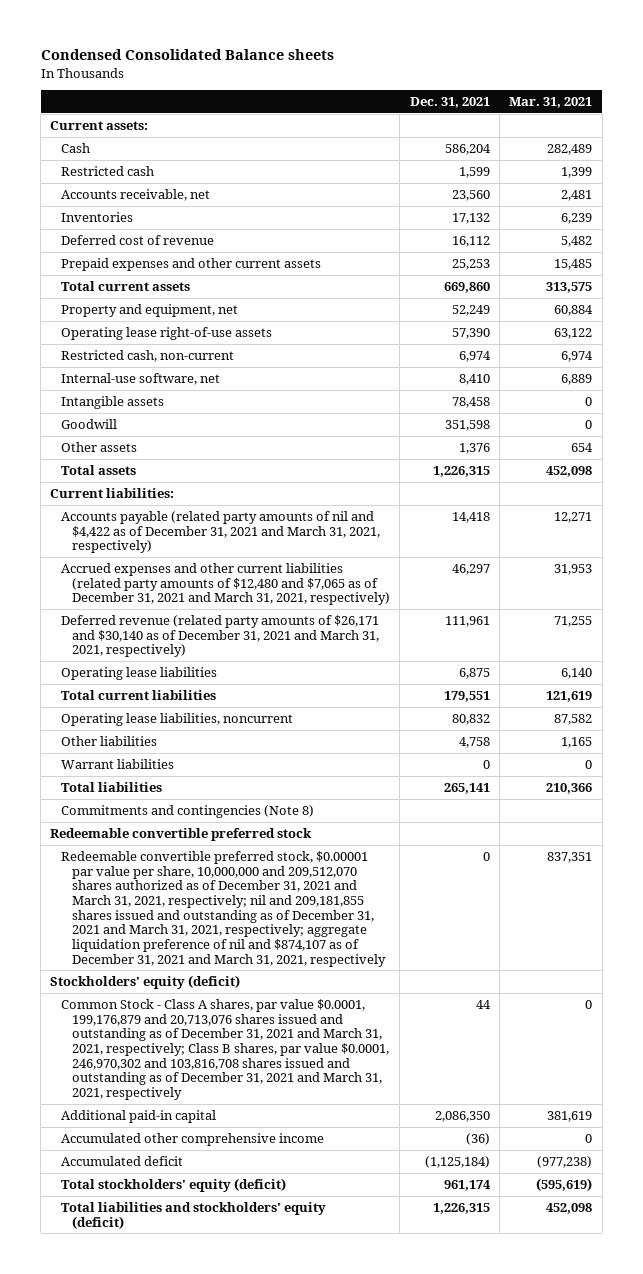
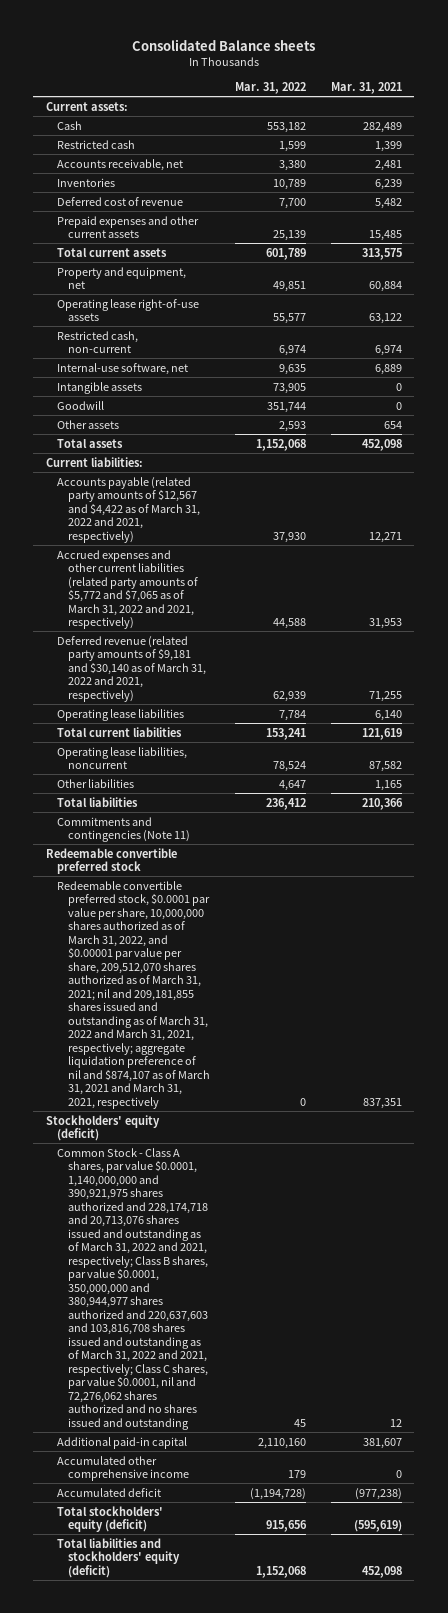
- Condensed Consolidated Balance sheets
+ Consolidated Balance sheets
- | Dec. 31, 2021 | Mar. 31, 2021
+ | Mar. 31, 2022 | Mar. 31, 2021
- Accounts payable (related party amounts of nil and $4,422 as of December 31, 2021 and March 31, 2021, respectively) | 14,418 | 12,271
- Accrued expenses and other current liabilities (related party amounts of $12,480 and $7,065 as of December 31, 2021 and March 31, 2021, respectively) | 46,297 | 31,953
- Deferred revenue (related party amounts of $26,171 and $30,140 as of December 31, 2021 and March 31, 2021, respectively) | 111,961 | 71,255
+ Accounts payable (related party amounts of $12,567 and $4,422 as of March 31, 2022 and 2021, respectively) | 37,930 | 12,271
+ Accrued expenses and other current liabilities (related party amounts of $5,772 and $7,065 as of March 31, 2022 and 2021, respectively) | 44,588 | 31,953
+ Deferred revenue (related party amounts of $9,181 and $30,140 as of March 31, 2022 and 2021, respectively) | 62,939 | 71,255
- Warrant liabilities | 0 | 0
- Commitments and contingencies (Note 8)
+ Commitments and contingencies (Note 11)
- Redeemable convertible preferred stock, $0.00001 par value per share, 10,000,000 and 209,512,070 shares authorized as of December 31, 2021 and March 31, 2021, respectively; nil and 209,181,855 shares issued and outstanding as of December 31, 2021 and March 31, 2021, respectively; aggregate liquidation preference of nil and $874,107 as of December 31, 2021 and March 31, 2021, respectively | 0 | 837,351
+ Redeemable convertible preferred stock, $0.0001 par value per share, 10,000,000 shares authorized as of March 31, 2022, and $0.00001 par value per share, 209,512,070 shares authorized as of March 31, 2021; nil and 209,181,855 shares issued and outstanding as of March 31, 2022 and March 31, 2021, respectively; aggregate liquidation preference of nil and $874,107 as of March 31, 2021 and March 31, 2021, respectively | 0 | 837,351
- Common Stock - Class A shares, par value $0.0001, 199,176,879 and 20,713,076 shares issued and outstanding as of December 31, 2021 and March 31, 2021, respectively; Class B shares, par value $0.0001, 246,970,302 and 103,816,708 shares issued and outstanding as of December 31, 2021 and March 31, 2021, respectively | 44 | 0
- Additional paid-in capital | 2,086,350 | 381,619
+ Common Stock - Class A shares, par value $0.0001, 1,140,000,000 and 390,921,975 shares authorized and 228,174,718 and 20,713,076 shares issued and outstanding as of March 31, 2022 and 2021, respectively; Class B shares, par value $0.0001, 350,000,000 and 380,944,977 shares authorized and 220,637,603 and 103,816,708 shares issued and outstanding as of March 31, 2022 and 2021, respectively; Class C shares, par value $0.0001, nil and 72,276,062 shares authorized and no shares issued and outstanding | 45 | 12
+ Additional paid-in capital | 2,110,160 | 381,607

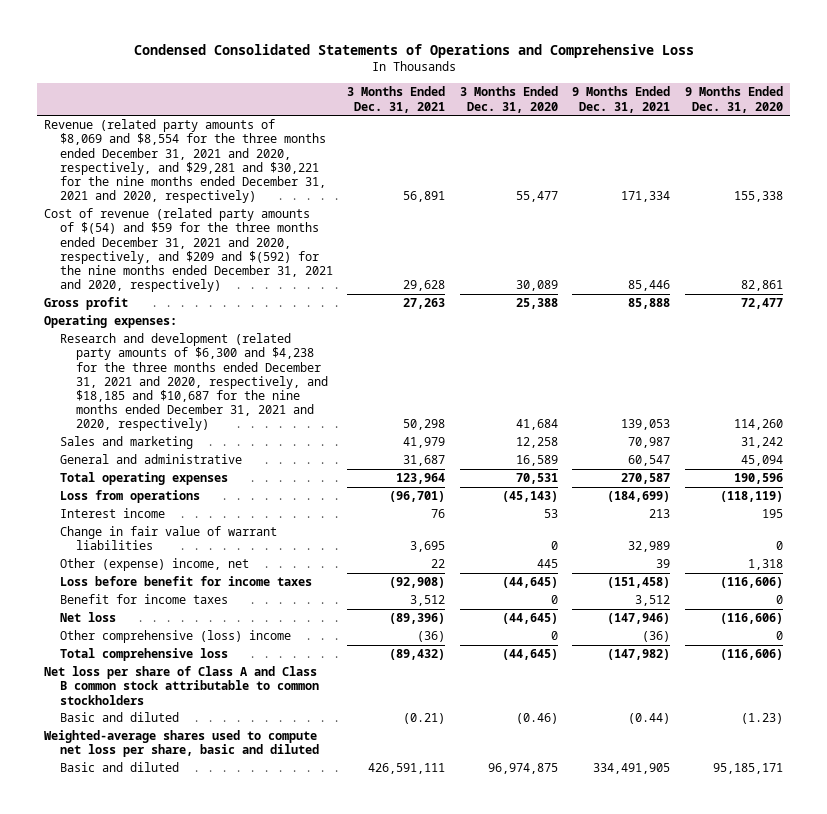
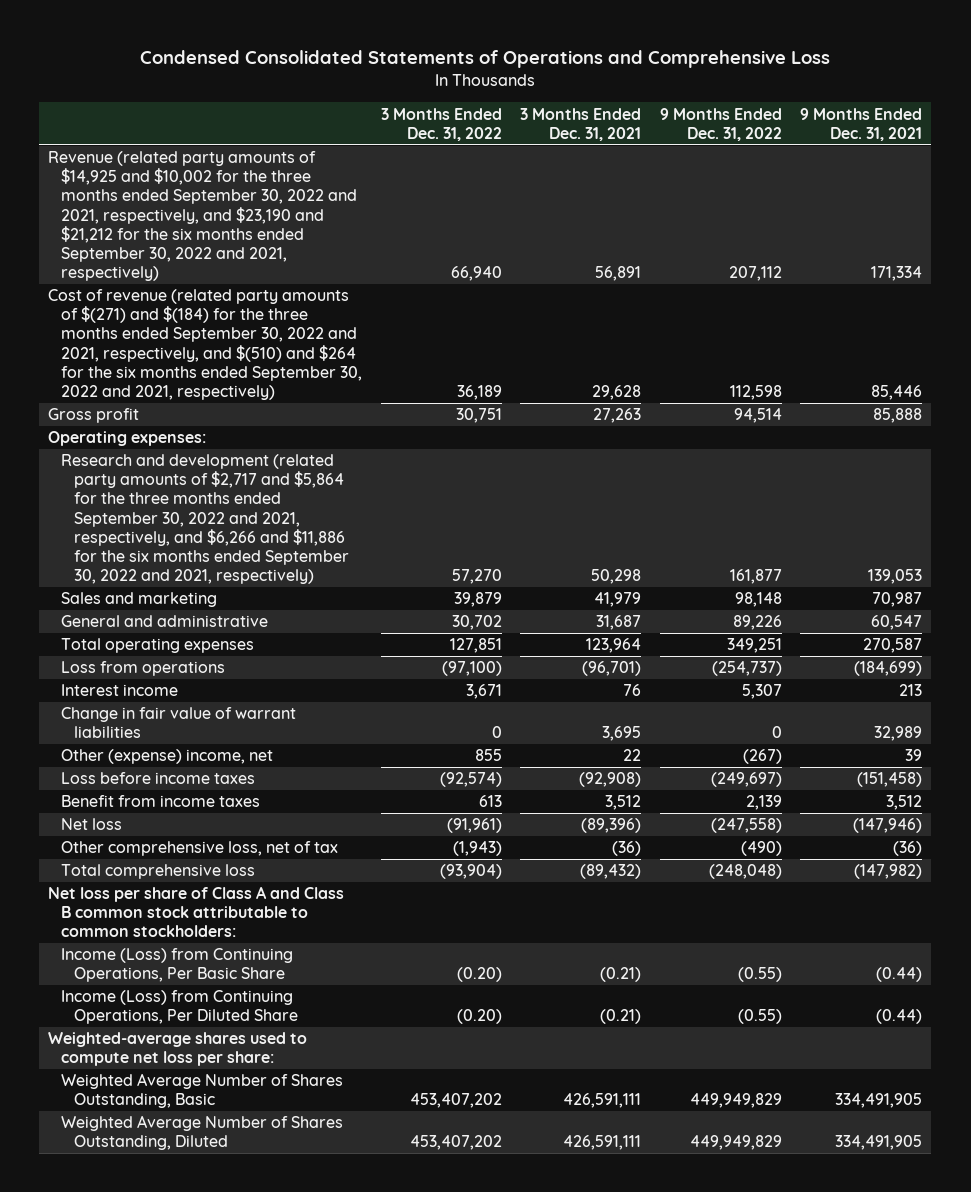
- | 3 Months Ended Dec. 31, 2021 | 3 Months Ended Dec. 31, 2020 | 9 Months Ended Dec. 31, 2021 | 9 Months Ended Dec. 31, 2020
+ | 3 Months Ended Dec. 31, 2022 | 3 Months Ended Dec. 31, 2021 | 9 Months Ended Dec. 31, 2022 | 9 Months Ended Dec. 31, 2021
- Revenue (related party amounts of $8,069 and $8,554 for the three months ended December 31, 2021 and 2020, respectively, and $29,281 and $30,221 for the nine months ended December 31, 2021 and 2020, respectively) | 56,891 | 55,477 | 171,334 | 155,338
- Cost of revenue (related party amounts of $(54) and $59 for the three months ended December 31, 2021 and 2020, respectively, and $209 and $(592) for the nine months ended December 31, 2021 and 2020, respectively) | 29,628 | 30,089 | 85,446 | 82,861
+ Revenue (related party amounts of $14,925 and $10,002 for the three months ended September 30, 2022 and 2021, respectively, and $23,190 and $21,212 for the six months ended September 30, 2022 and 2021, respectively) | 66,940 | 56,891 | 207,112 | 171,334
+ Cost of revenue (related party amounts of $(271) and $(184) for the three months ended September 30, 2022 and 2021, respectively, and $(510) and $264 for the six months ended September 30, 2022 and 2021, respectively) | 36,189 | 29,628 | 112,598 | 85,446
- Research and development (related party amounts of $6,300 and $4,238 for the three months ended December 31, 2021 and 2020, respectively, and $18,185 and $10,687 for the nine months ended December 31, 2021 and 2020, respectively) | 50,298 | 41,684 | 139,053 | 114,260
+ Research and development (related party amounts of $2,717 and $5,864 for the three months ended September 30, 2022 and 2021, respectively, and $6,266 and $11,886 for the six months ended September 30, 2022 and 2021, respectively) | 57,270 | 50,298 | 161,877 | 139,053
- Loss before benefit for income taxes | (92,908) | (44,645) | (151,458) | (116,606)
- Benefit for income taxes | 3,512 | 0 | 3,512 | 0
+ Loss before income taxes | (92,574) | (92,908) | (249,697) | (151,458)
+ Benefit from income taxes | 613 | 3,512 | 2,139 | 3,512
- Other comprehensive (loss) income | (36) | 0 | (36) | 0
+ Other comprehensive loss, net of tax | (1,943) | (36) | (490) | (36)
- Net loss per share of Class A and Class B common stock attributable to common stockholders
- Basic and diluted | (0.21) | (0.46) | (0.44) | (1.23)
- Weighted-average shares used to compute net loss per share, basic and diluted
- Basic and diluted | 426,591,111 | 96,974,875 | 334,491,905 | 95,185,171
+ Net loss per share of Class A and Class B common stock attributable to common stockholders:
+ Income (Loss) from Continuing Operations, Per Basic Share | (0.20) | (0.21) | (0.55) | (0.44)
+ Income (Loss) from Continuing Operations, Per Diluted Share | (0.20) | (0.21) | (0.55) | (0.44)
+ Weighted-average shares used to compute net loss per share:
+ Weighted Average Number of Shares Outstanding, Basic | 453,407,202 | 426,591,111 | 449,949,829 | 334,491,905
+ Weighted Average Number of Shares Outstanding, Diluted | 453,407,202 | 426,591,111 | 449,949,829 | 334,491,905

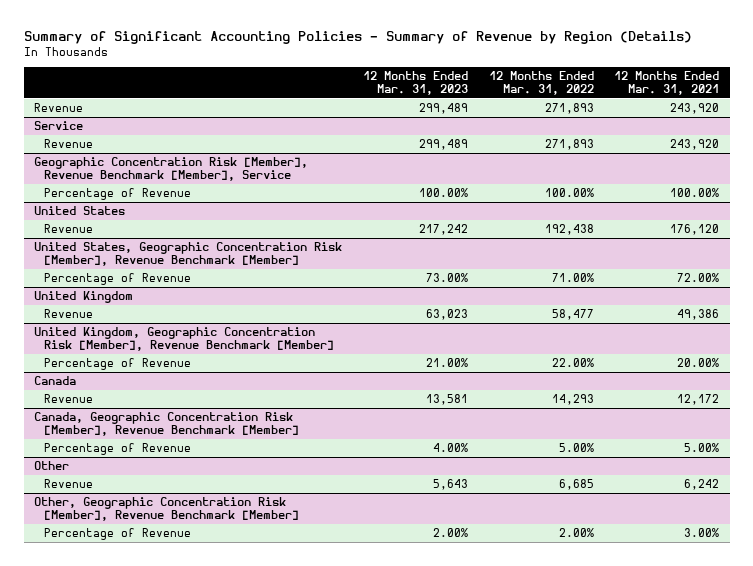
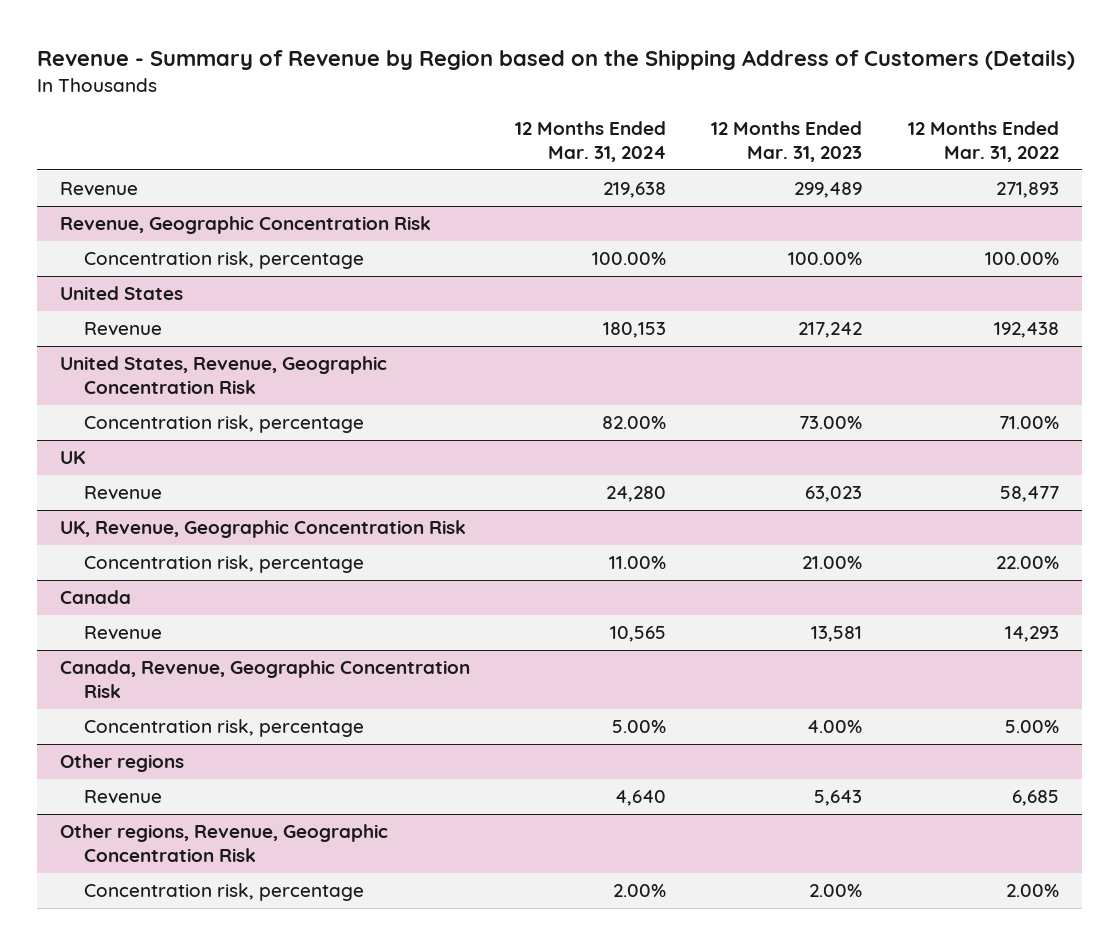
- Summary of Significant Accounting Policies - Summary of Revenue by Region (Details)
+ Revenue - Summary of Revenue by Region based on the Shipping Address of Customers (Details)
- | 12 Months Ended Mar. 31, 2023 | 12 Months Ended Mar. 31, 2022 | 12 Months Ended Mar. 31, 2021
+ | 12 Months Ended Mar. 31, 2024 | 12 Months Ended Mar. 31, 2023 | 12 Months Ended Mar. 31, 2022
- Service
- Revenue | 299,489 | 271,893 | 243,920
- Geographic Concentration Risk [Member], Revenue Benchmark [Member], Service
- Percentage of Revenue | 100.00% | 100.00% | 100.00%
+ Revenue, Geographic Concentration Risk
+ Concentration risk, percentage | 100.00% | 100.00% | 100.00%
- United States, Geographic Concentration Risk [Member], Revenue Benchmark [Member]
- Percentage of Revenue | 73.00% | 71.00% | 72.00%
- United Kingdom
+ United States, Revenue, Geographic Concentration Risk
+ Concentration risk, percentage | 82.00% | 73.00% | 71.00%
+ UK
- United Kingdom, Geographic Concentration Risk [Member], Revenue Benchmark [Member]
- Percentage of Revenue | 21.00% | 22.00% | 20.00%
+ UK, Revenue, Geographic Concentration Risk
+ Concentration risk, percentage | 11.00% | 21.00% | 22.00%
- Canada, Geographic Concentration Risk [Member], Revenue Benchmark [Member]
- Percentage of Revenue | 4.00% | 5.00% | 5.00%
- Other
+ Canada, Revenue, Geographic Concentration Risk
+ Concentration risk, percentage | 5.00% | 4.00% | 5.00%
+ Other regions
- Other, Geographic Concentration Risk [Member], Revenue Benchmark [Member]
- Percentage of Revenue | 2.00% | 2.00% | 3.00%
+ Other regions, Revenue, Geographic Concentration Risk
+ Concentration risk, percentage | 2.00% | 2.00% | 2.00%

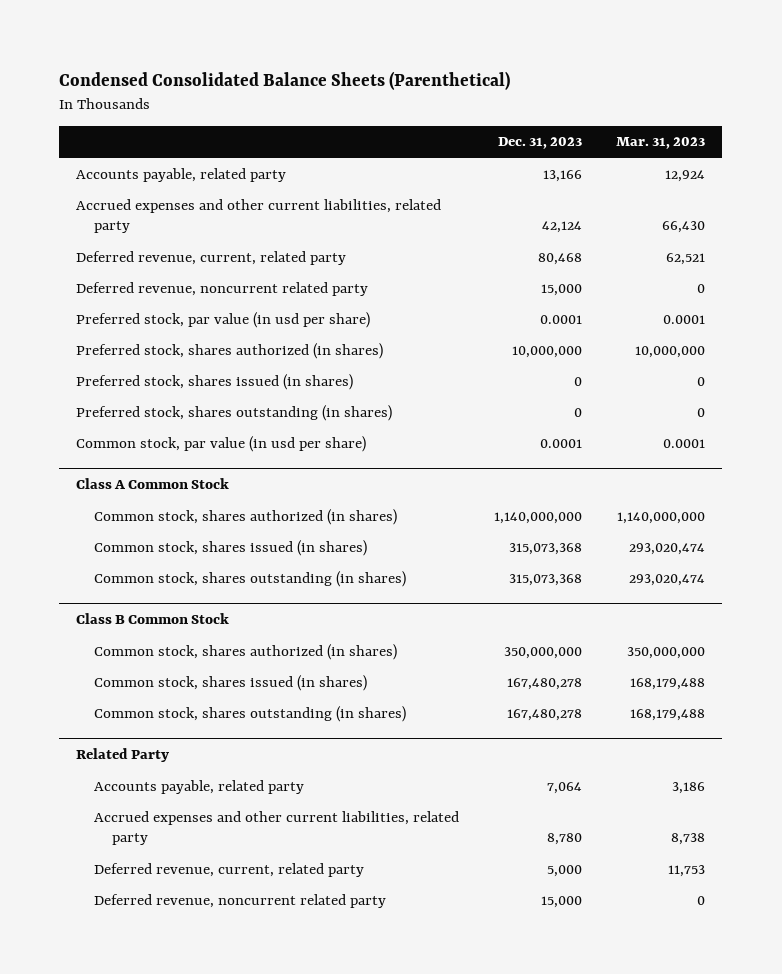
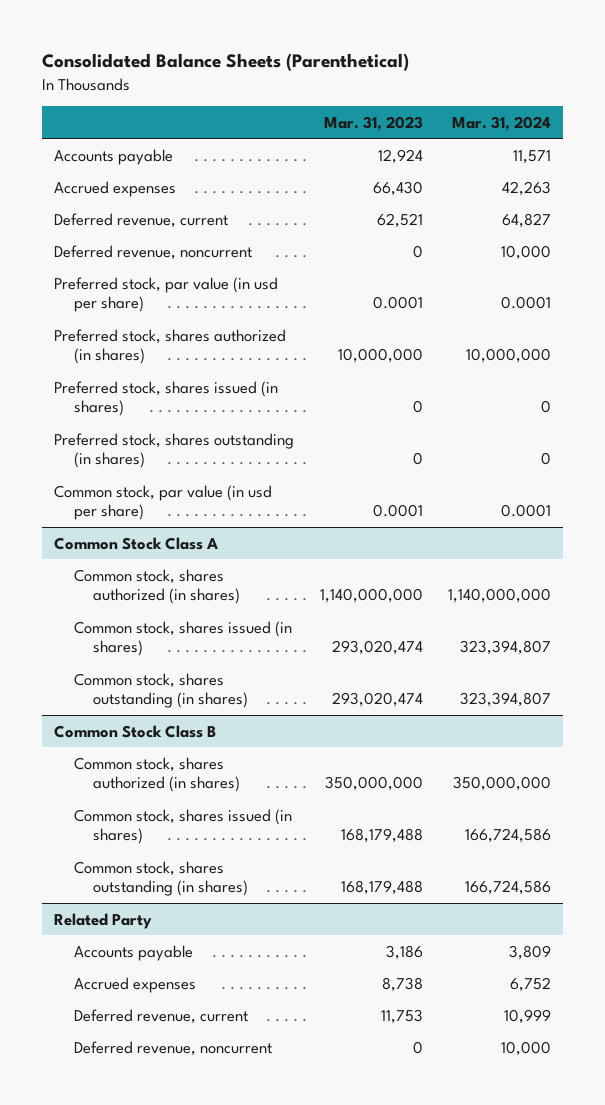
- Condensed Consolidated Balance Sheets (Parenthetical)
+ Consolidated Balance Sheets (Parenthetical)
- | Dec. 31, 2023 | Mar. 31, 2023
+ | Mar. 31, 2023 | Mar. 31, 2024
- Accounts payable, related party | 13,166 | 12,924
- Accrued expenses and other current liabilities, related party | 42,124 | 66,430
- Deferred revenue, current, related party | 80,468 | 62,521
- Deferred revenue, noncurrent related party | 15,000 | 0
+ Accounts payable | 12,924 | 11,571
+ Accrued expenses | 66,430 | 42,263
+ Deferred revenue, current | 62,521 | 64,827
+ Deferred revenue, noncurrent | 0 | 10,000
- Class A Common Stock
+ Common Stock Class A
- Class B Common Stock
+ Common Stock Class B
@ Related Party
- Accounts payable, related party | 7,064 | 3,186
- Accrued expenses and other current liabilities, related party | 8,780 | 8,738
- Deferred revenue, current, related party | 5,000 | 11,753
- Deferred revenue, noncurrent related party | 15,000 | 0
+ Accounts payable | 3,186 | 3,809
+ Accrued expenses | 8,738 | 6,752
+ Deferred revenue, current | 11,753 | 10,999
+ Deferred revenue, noncurrent | 0 | 10,000

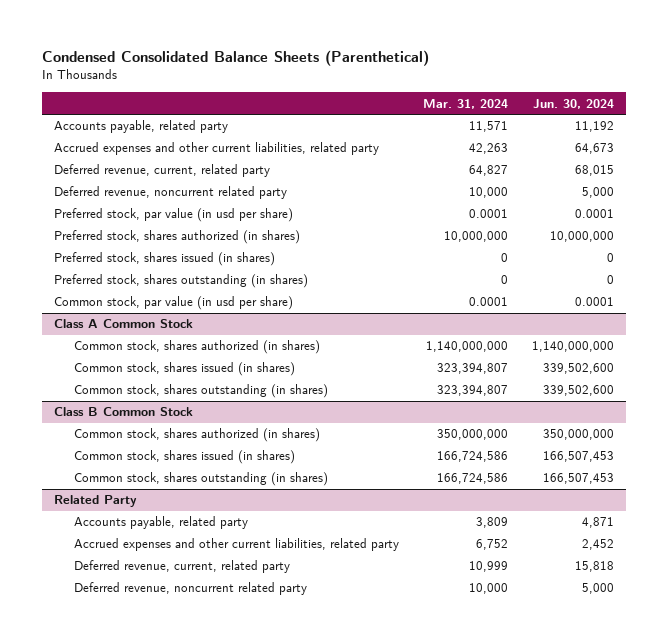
- Consolidated Balance Sheets (Parenthetical)
+ Condensed Consolidated Balance Sheets (Parenthetical)
- | Mar. 31, 2023 | Mar. 31, 2024
+ | Mar. 31, 2024 | Jun. 30, 2024
- Accounts payable | 12,924 | 11,571
- Accrued expenses | 66,430 | 42,263
- Deferred revenue, current | 62,521 | 64,827
- Deferred revenue, noncurrent | 0 | 10,000
+ Accounts payable, related party | 11,571 | 11,192
+ Accrued expenses and other current liabilities, related party | 42,263 | 64,673
+ Deferred revenue, current, related party | 64,827 | 68,015
+ Deferred revenue, noncurrent related party | 10,000 | 5,000
- Common Stock Class A
+ Class A Common Stock
- Common Stock Class B
+ Class B Common Stock
@ Related Party
- Accounts payable | 3,186 | 3,809
- Accrued expenses | 8,738 | 6,752
- Deferred revenue, current | 11,753 | 10,999
- Deferred revenue, noncurrent | 0 | 10,000
+ Accounts payable, related party | 3,809 | 4,871
+ Accrued expenses and other current liabilities, related party | 6,752 | 2,452
+ Deferred revenue, current, related party | 10,999 | 15,818
+ Deferred revenue, noncurrent related party | 10,000 | 5,000

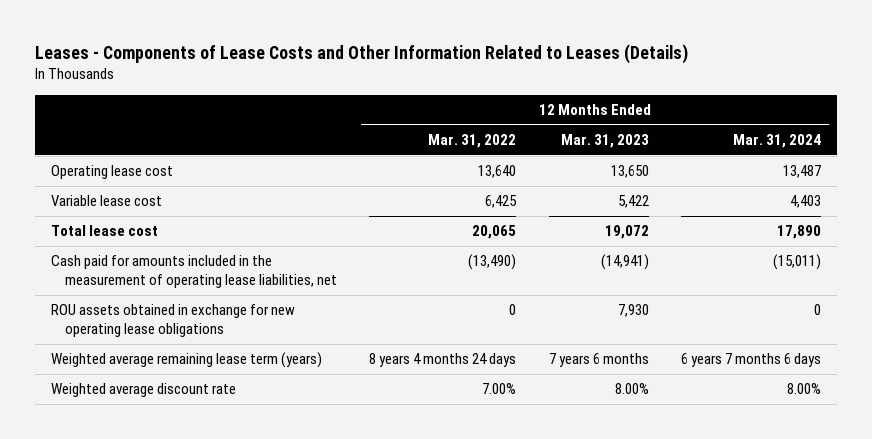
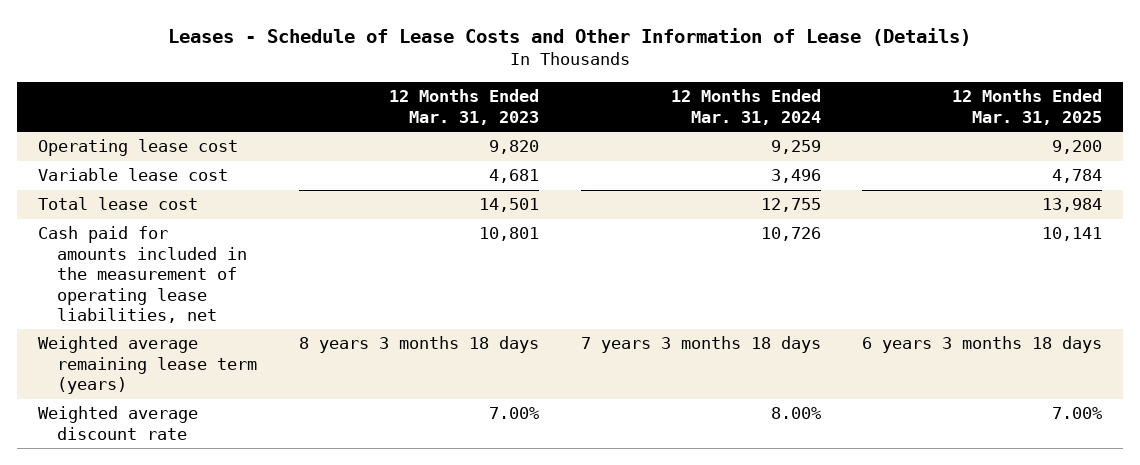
- Leases - Components of Lease Costs and Other Information Related to Leases (Details)
+ Leases - Schedule of Lease Costs and Other Information of Lease (Details)
- | 12 Months Ended Mar. 31, 2022 | 12 Months Ended Mar. 31, 2023 | 12 Months Ended Mar. 31, 2024
+ | 12 Months Ended Mar. 31, 2023 | 12 Months Ended Mar. 31, 2024 | 12 Months Ended Mar. 31, 2025
- Operating lease cost | 13,640 | 13,650 | 13,487
- Variable lease cost | 6,425 | 5,422 | 4,403
- Total lease cost | 20,065 | 19,072 | 17,890
- Cash paid for amounts included in the measurement of operating lease liabilities, net | (13,490) | (14,941) | (15,011)
- ROU assets obtained in exchange for new operating lease obligations | 0 | 7,930 | 0
- Weighted average remaining lease term (years) | 8 years 4 months 24 days | 7 years 6 months | 6 years 7 months 6 days
- Weighted average discount rate | 7.00% | 8.00% | 8.00%
+ Operating lease cost | 9,820 | 9,259 | 9,200
+ Variable lease cost | 4,681 | 3,496 | 4,784
+ Total lease cost | 14,501 | 12,755 | 13,984
+ Cash paid for amounts included in the measurement of operating lease liabilities, net | 10,801 | 10,726 | 10,141
+ Weighted average remaining lease term (years) | 8 years 3 months 18 days | 7 years 3 months 18 days | 6 years 3 months 18 days
+ Weighted average discount rate | 7.00% | 8.00% | 7.00%

